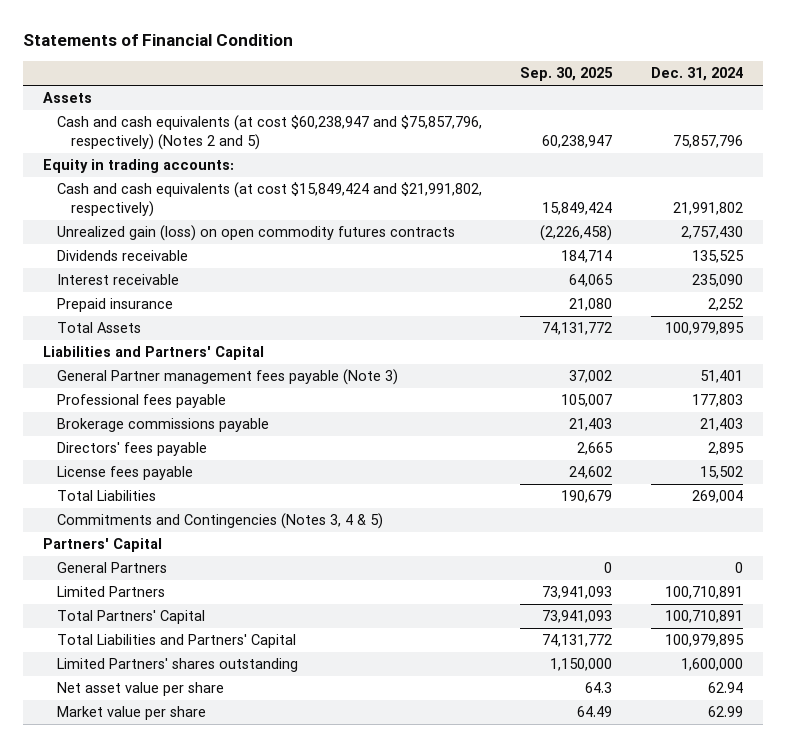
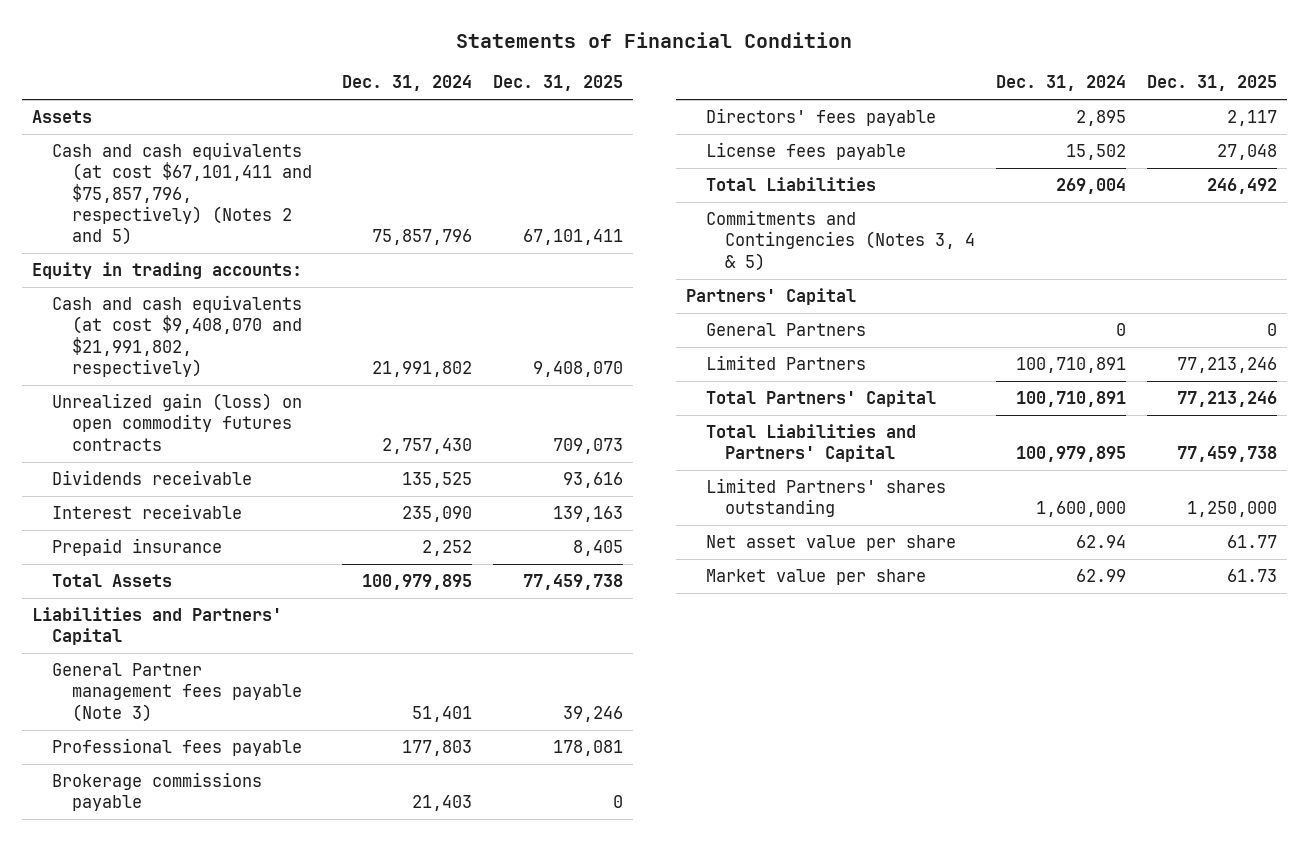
- | Sep. 30, 2025 | Dec. 31, 2024
+ | Dec. 31, 2024 | Dec. 31, 2025
- Cash and cash equivalents (at cost $60,238,947 and $75,857,796, respectively) (Notes 2 and 5) | 60,238,947 | 75,857,796
+ Cash and cash equivalents (at cost $67,101,411 and $75,857,796, respectively) (Notes 2 and 5) | 75,857,796 | 67,101,411
- Cash and cash equivalents (at cost $15,849,424 and $21,991,802, respectively) | 15,849,424 | 21,991,802
+ Cash and cash equivalents (at cost $9,408,070 and $21,991,802, respectively) | 21,991,802 | 9,408,070

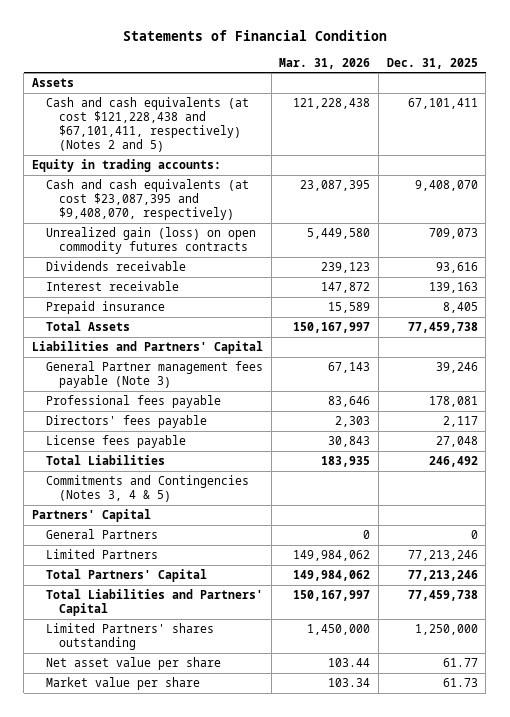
- | Dec. 31, 2024 | Dec. 31, 2025
+ | Mar. 31, 2026 | Dec. 31, 2025
- Cash and cash equivalents (at cost $67,101,411 and $75,857,796, respectively) (Notes 2 and 5) | 75,857,796 | 67,101,411
+ Cash and cash equivalents (at cost $121,228,438 and $67,101,411, respectively) (Notes 2 and 5) | 121,228,438 | 67,101,411
- Cash and cash equivalents (at cost $9,408,070 and $21,991,802, respectively) | 21,991,802 | 9,408,070
+ Cash and cash equivalents (at cost $23,087,395 and $9,408,070, respectively) | 23,087,395 | 9,408,070
- Brokerage commissions payable | 21,403 | 0

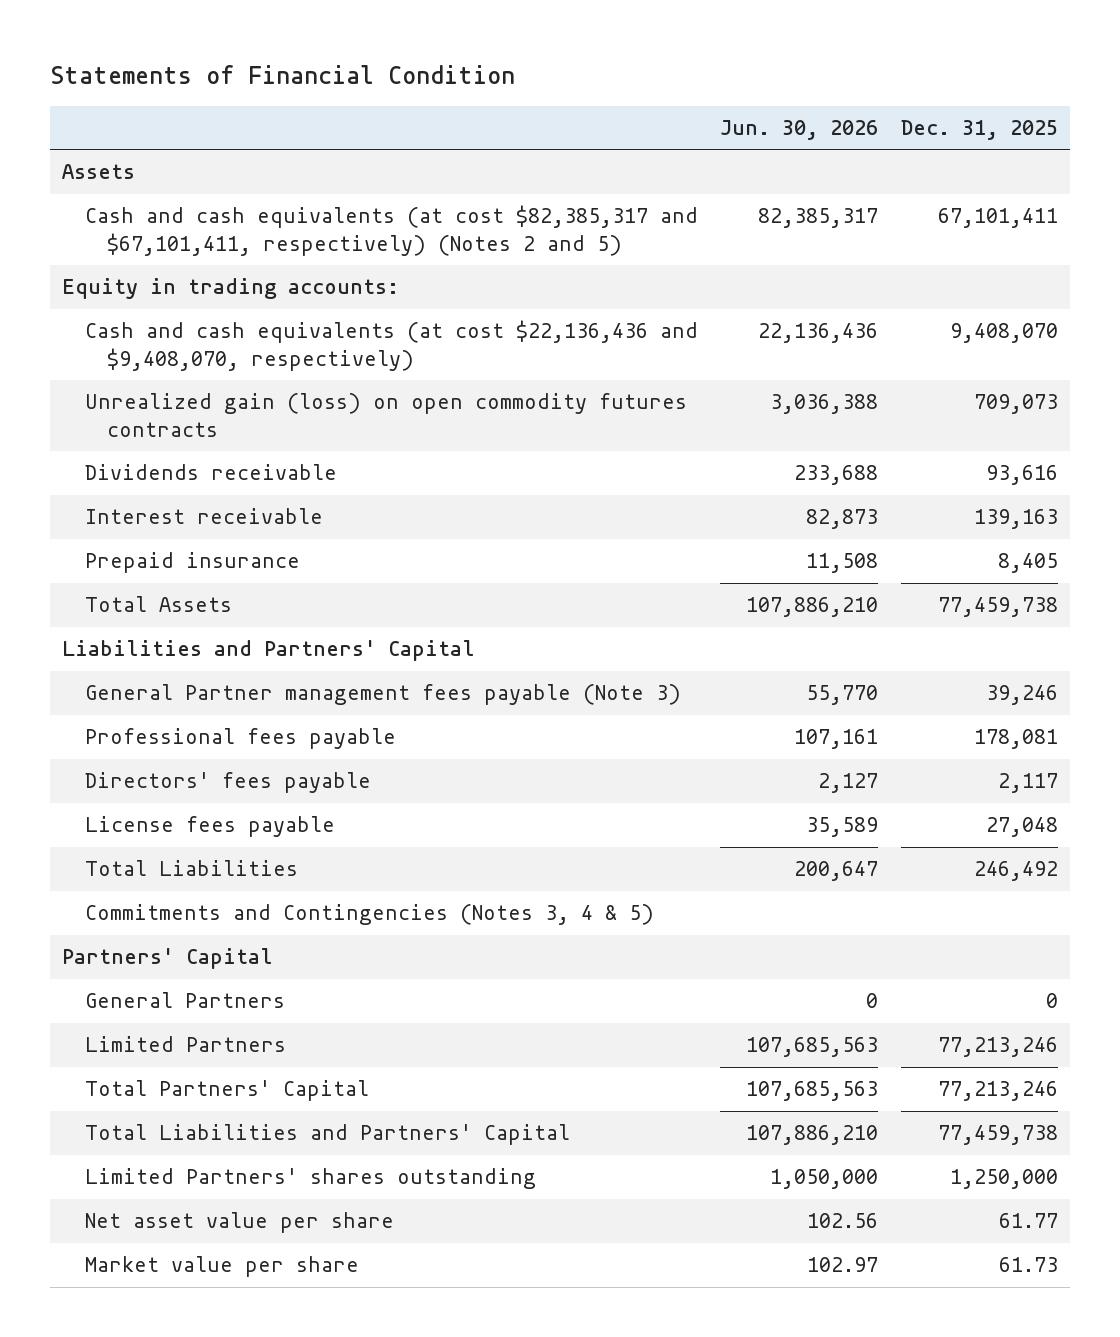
- | Mar. 31, 2026 | Dec. 31, 2025
+ | Jun. 30, 2026 | Dec. 31, 2025
- Cash and cash equivalents (at cost $121,228,438 and $67,101,411, respectively) (Notes 2 and 5) | 121,228,438 | 67,101,411
+ Cash and cash equivalents (at cost $82,385,317 and $67,101,411, respectively) (Notes 2 and 5) | 82,385,317 | 67,101,411
- Cash and cash equivalents (at cost $23,087,395 and $9,408,070, respectively) | 23,087,395 | 9,408,070
+ Cash and cash equivalents (at cost $22,136,436 and $9,408,070, respectively) | 22,136,436 | 9,408,070

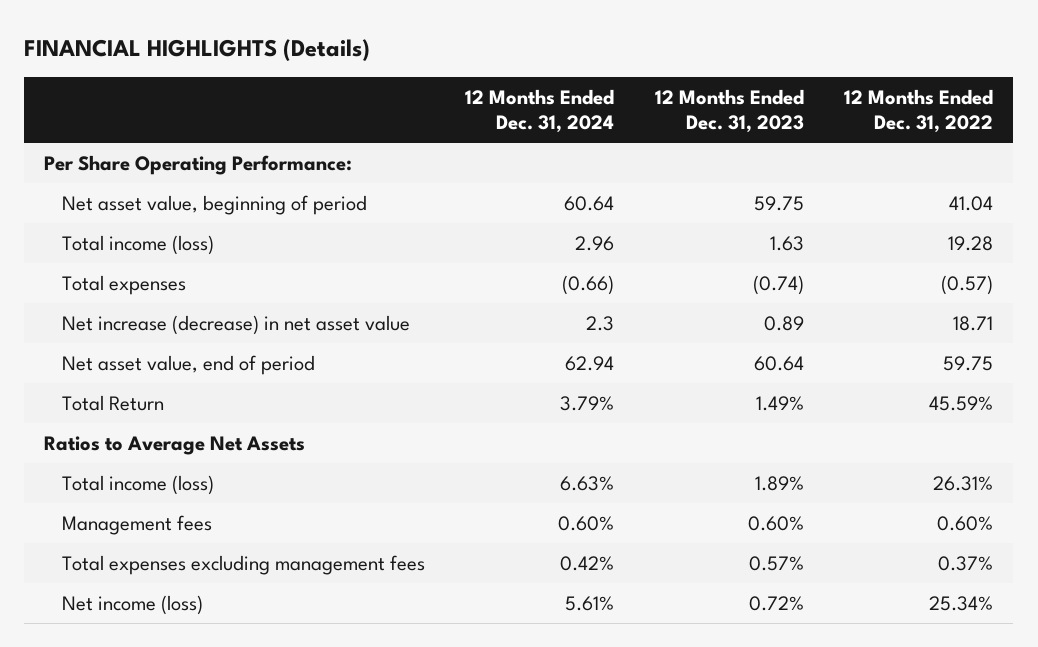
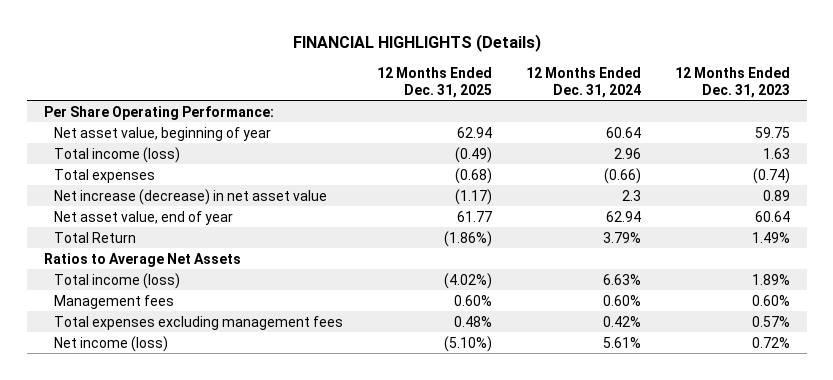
- | 12 Months Ended Dec. 31, 2024 | 12 Months Ended Dec. 31, 2023 | 12 Months Ended Dec. 31, 2022
+ | 12 Months Ended Dec. 31, 2025 | 12 Months Ended Dec. 31, 2024 | 12 Months Ended Dec. 31, 2023
- Net asset value, beginning of period | 60.64 | 59.75 | 41.04
+ Net asset value, beginning of year | 62.94 | 60.64 | 59.75
- Net asset value, end of period | 62.94 | 60.64 | 59.75
+ Net asset value, end of year | 61.77 | 62.94 | 60.64

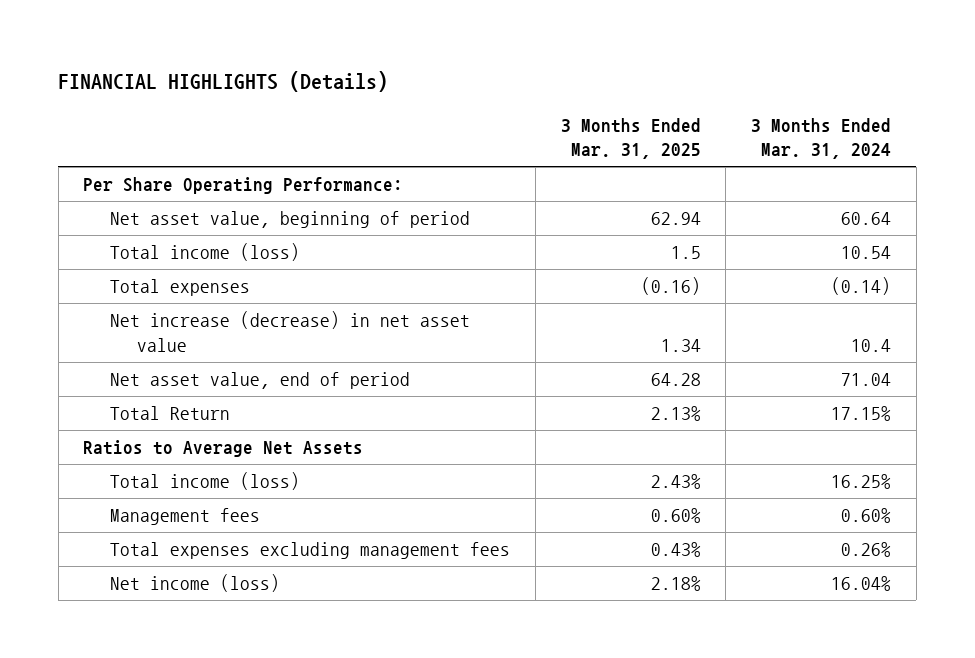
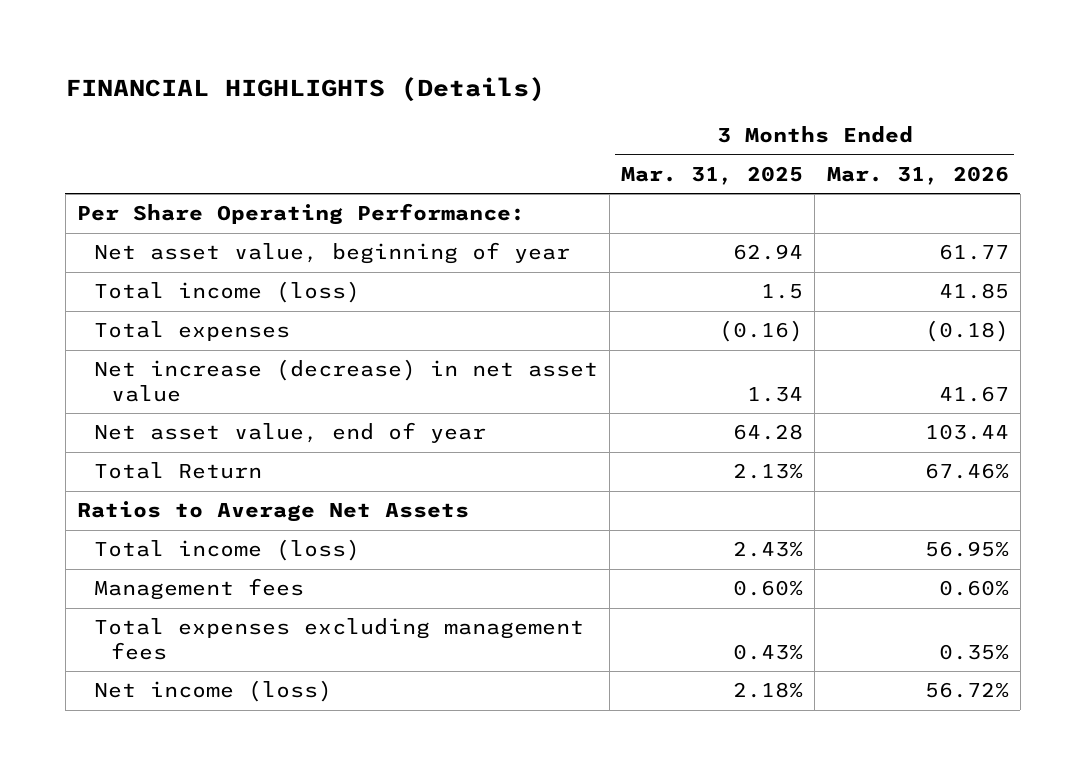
- | 3 Months Ended Mar. 31, 2025 | 3 Months Ended Mar. 31, 2024
+ | 3 Months Ended Mar. 31, 2025 | 3 Months Ended Mar. 31, 2026
- Net asset value, beginning of period | 62.94 | 60.64
+ Net asset value, beginning of year | 62.94 | 61.77
- Net asset value, end of period | 64.28 | 71.04
+ Net asset value, end of year | 64.28 | 103.44

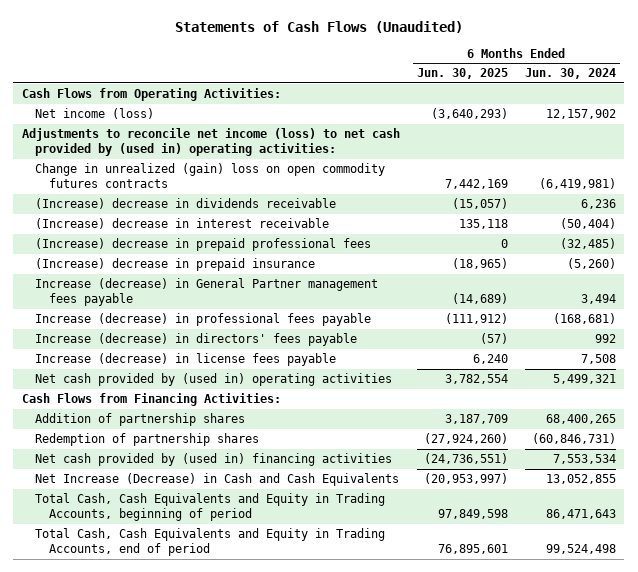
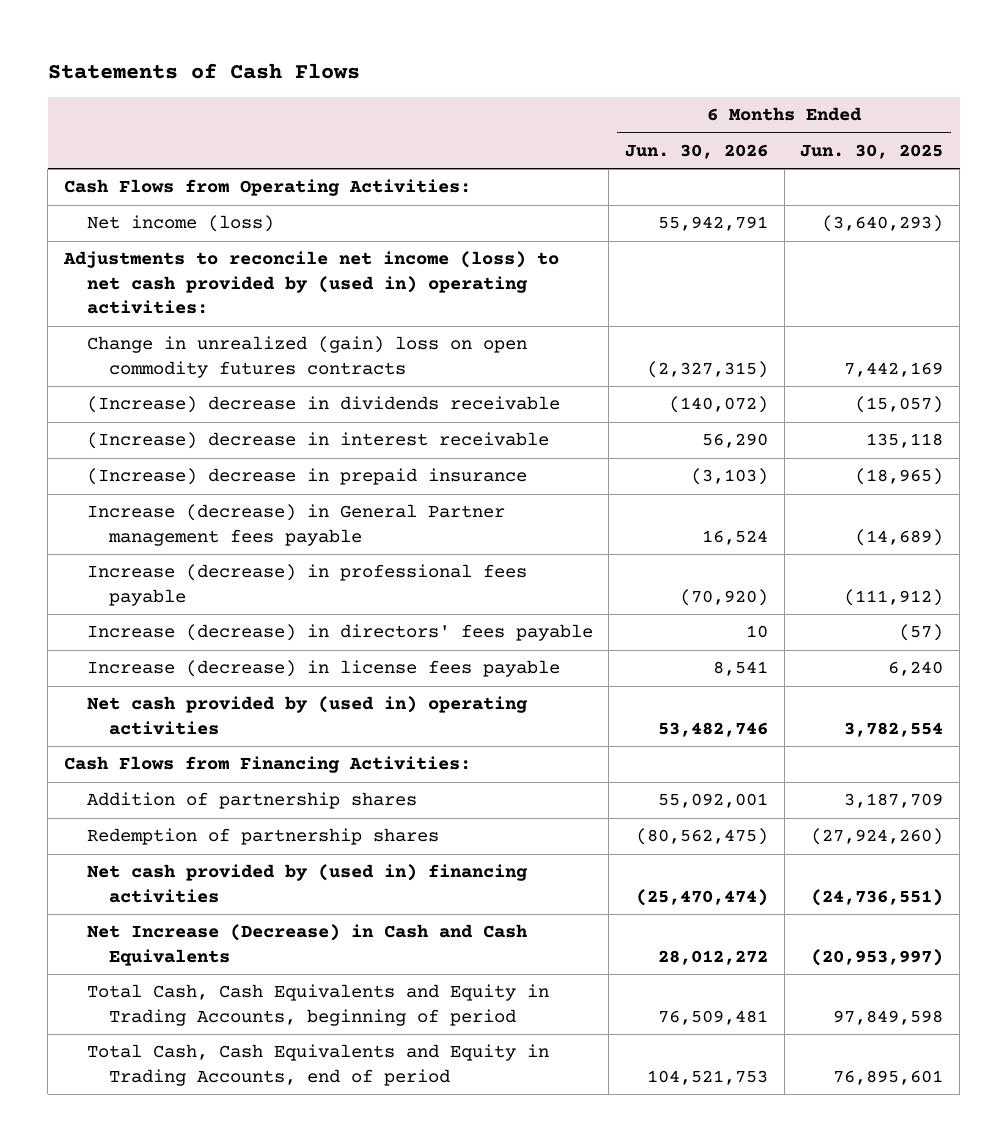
- Statements of Cash Flows (Unaudited)
+ Statements of Cash Flows
- | 6 Months Ended Jun. 30, 2025 | 6 Months Ended Jun. 30, 2024
+ | 6 Months Ended Jun. 30, 2026 | 6 Months Ended Jun. 30, 2025
- (Increase) decrease in prepaid professional fees | 0 | (32,485)

